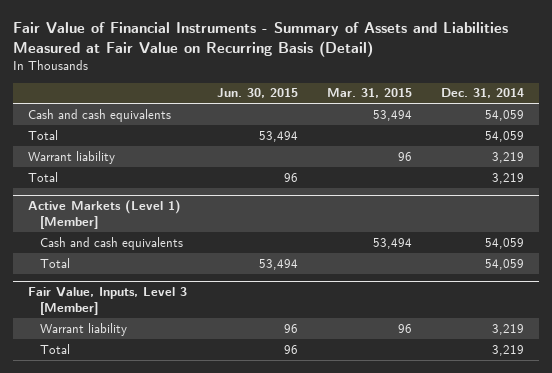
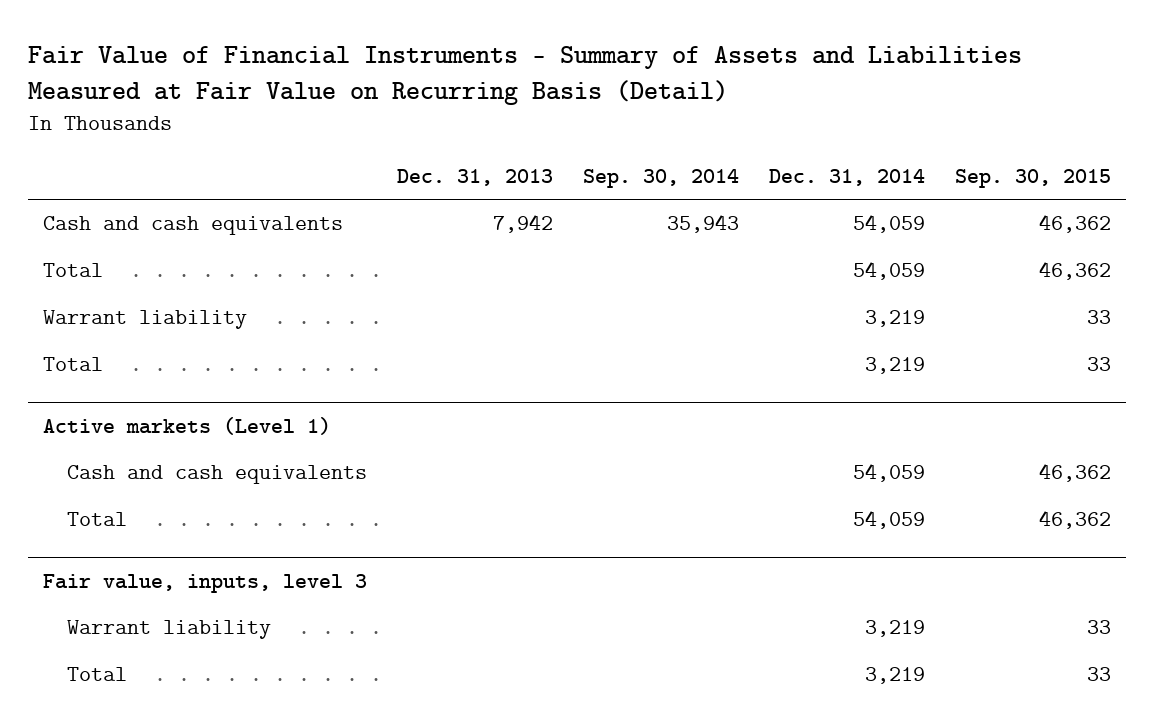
- | Jun. 30, 2015 | Mar. 31, 2015 | Dec. 31, 2014
+ | Dec. 31, 2013 | Sep. 30, 2014 | Dec. 31, 2014 | Sep. 30, 2015
- Active Markets (Level 1) [Member]
+ Active markets (Level 1)
- Fair Value, Inputs, Level 3 [Member]
+ Fair value, inputs, level 3

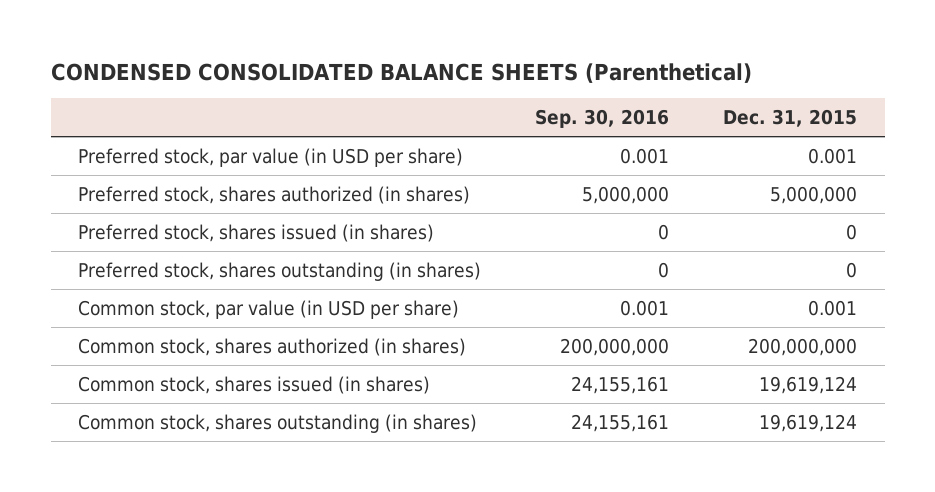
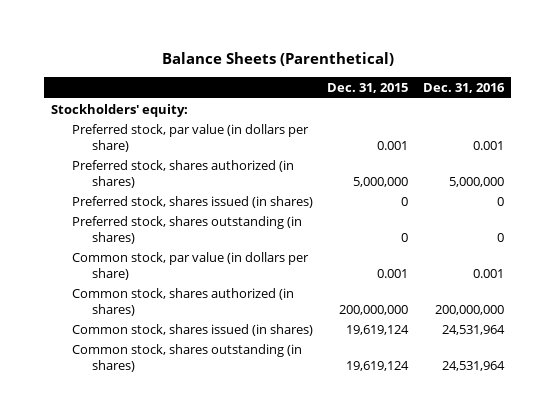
- CONDENSED CONSOLIDATED BALANCE SHEETS (Parenthetical)
+ Balance Sheets (Parenthetical)
- | Sep. 30, 2016 | Dec. 31, 2015
+ | Dec. 31, 2015 | Dec. 31, 2016
- Preferred stock, par value (in USD per share) | 0.001 | 0.001
+ Stockholders' equity:
+ Preferred stock, par value (in dollars per share) | 0.001 | 0.001
- Common stock, par value (in USD per share) | 0.001 | 0.001
+ Common stock, par value (in dollars per share) | 0.001 | 0.001

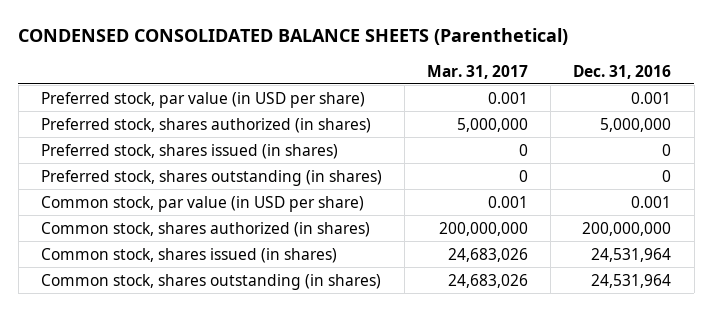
- Balance Sheets (Parenthetical)
+ CONDENSED CONSOLIDATED BALANCE SHEETS (Parenthetical)
- | Dec. 31, 2015 | Dec. 31, 2016
+ | Mar. 31, 2017 | Dec. 31, 2016
- Stockholders' equity:
- Preferred stock, par value (in dollars per share) | 0.001 | 0.001
+ Preferred stock, par value (in USD per share) | 0.001 | 0.001
- Common stock, par value (in dollars per share) | 0.001 | 0.001
+ Common stock, par value (in USD per share) | 0.001 | 0.001

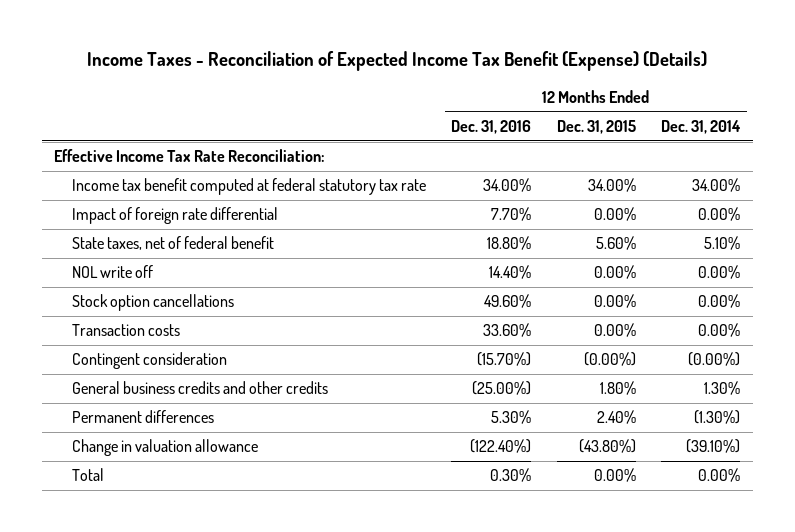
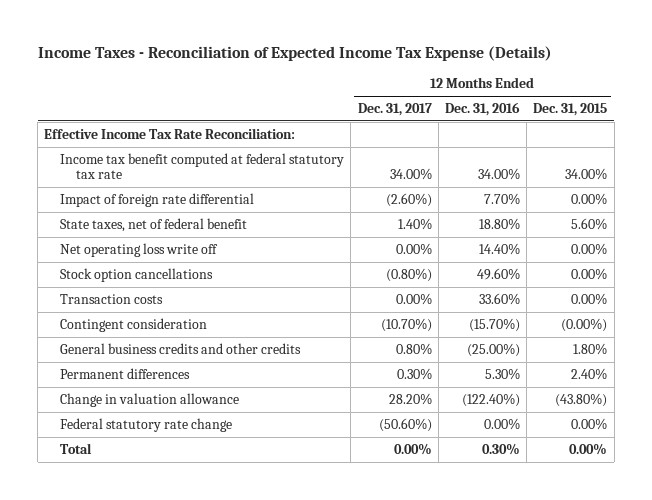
- Income Taxes - Reconciliation of Expected Income Tax Benefit (Expense) (Details)
+ Income Taxes - Reconciliation of Expected Income Tax Expense (Details)
- | 12 Months Ended Dec. 31, 2016 | 12 Months Ended Dec. 31, 2015 | 12 Months Ended Dec. 31, 2014
+ | 12 Months Ended Dec. 31, 2017 | 12 Months Ended Dec. 31, 2016 | 12 Months Ended Dec. 31, 2015
- NOL write off | 14.40% | 0.00% | 0.00%
+ Net operating loss write off | 0.00% | 14.40% | 0.00%
+ Federal statutory rate change | (50.60%) | 0.00% | 0.00%

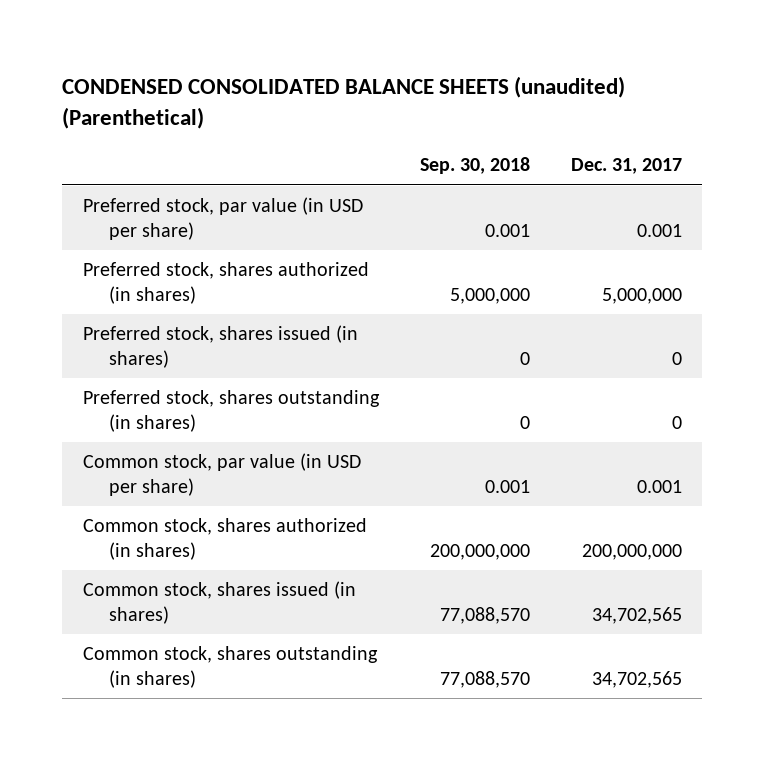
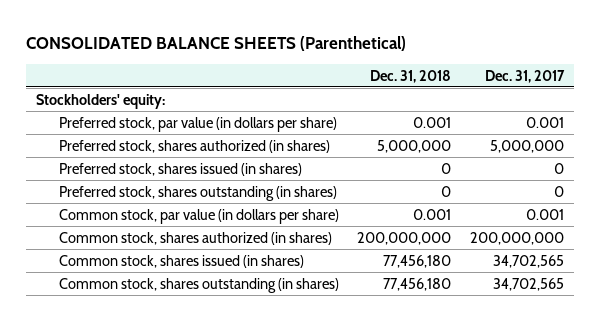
- CONDENSED CONSOLIDATED BALANCE SHEETS (unaudited) (Parenthetical)
+ CONSOLIDATED BALANCE SHEETS (Parenthetical)
- | Sep. 30, 2018 | Dec. 31, 2017
+ | Dec. 31, 2018 | Dec. 31, 2017
- Preferred stock, par value (in USD per share) | 0.001 | 0.001
+ Stockholders' equity:
+ Preferred stock, par value (in dollars per share) | 0.001 | 0.001
- Common stock, par value (in USD per share) | 0.001 | 0.001
+ Common stock, par value (in dollars per share) | 0.001 | 0.001

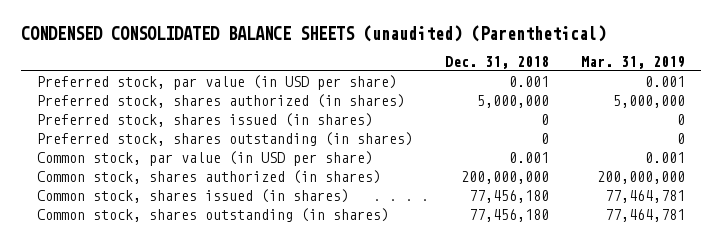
- CONSOLIDATED BALANCE SHEETS (Parenthetical)
+ CONDENSED CONSOLIDATED BALANCE SHEETS (unaudited) (Parenthetical)
- | Dec. 31, 2018 | Dec. 31, 2017
+ | Dec. 31, 2018 | Mar. 31, 2019
- Stockholders' equity:
- Preferred stock, par value (in dollars per share) | 0.001 | 0.001
+ Preferred stock, par value (in USD per share) | 0.001 | 0.001
- Common stock, par value (in dollars per share) | 0.001 | 0.001
+ Common stock, par value (in USD per share) | 0.001 | 0.001

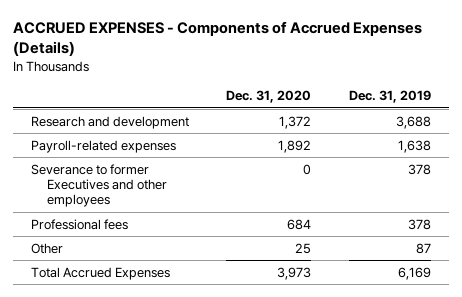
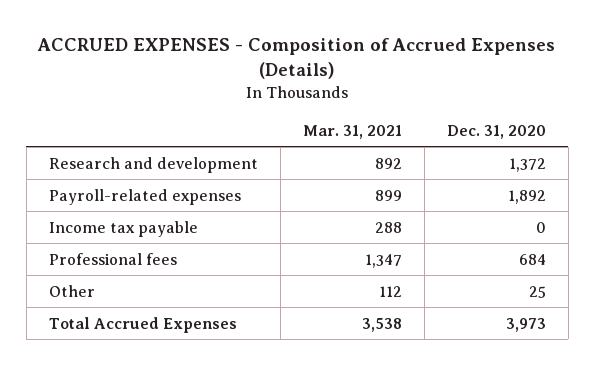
- ACCRUED EXPENSES - Components of Accrued Expenses (Details)
+ ACCRUED EXPENSES - Composition of Accrued Expenses (Details)
- | Dec. 31, 2020 | Dec. 31, 2019
+ | Mar. 31, 2021 | Dec. 31, 2020
- Severance to former Executives and other employees | 0 | 378
+ Income tax payable | 288 | 0

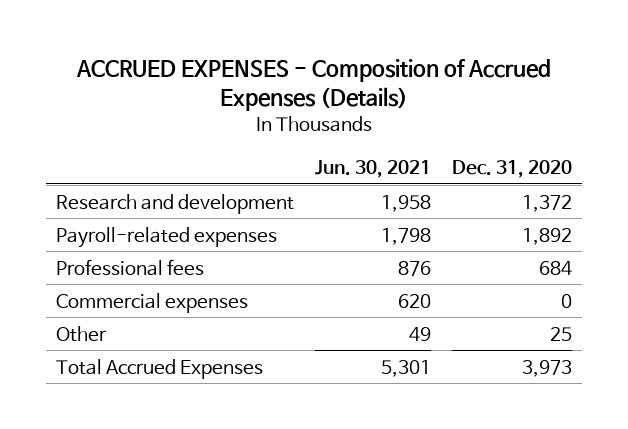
- | Mar. 31, 2021 | Dec. 31, 2020
+ | Jun. 30, 2021 | Dec. 31, 2020
- Income tax payable | 288 | 0
+ Commercial expenses | 620 | 0

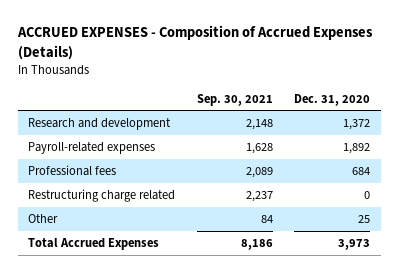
- | Jun. 30, 2021 | Dec. 31, 2020
+ | Sep. 30, 2021 | Dec. 31, 2020
- Commercial expenses | 620 | 0
+ Restructuring charge related | 2,237 | 0

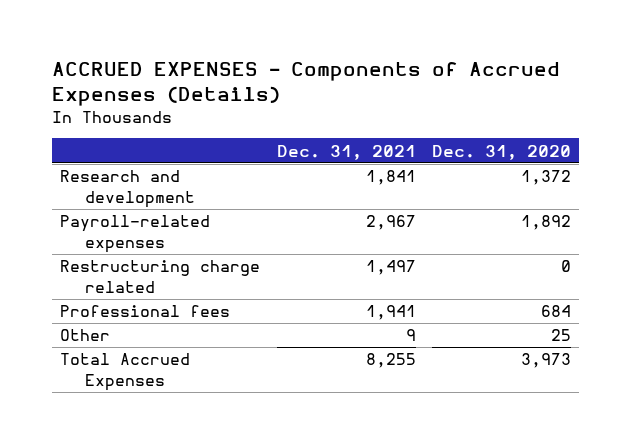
- ACCRUED EXPENSES - Composition of Accrued Expenses (Details)
+ ACCRUED EXPENSES - Components of Accrued Expenses (Details)
- | Sep. 30, 2021 | Dec. 31, 2020
+ | Dec. 31, 2021 | Dec. 31, 2020
moved down: Professional fees | 1,941 | 684

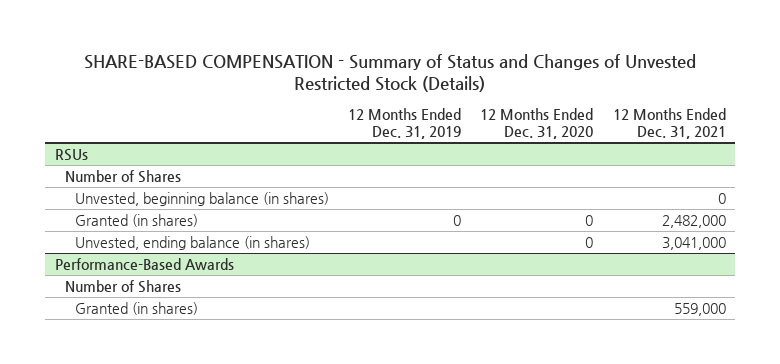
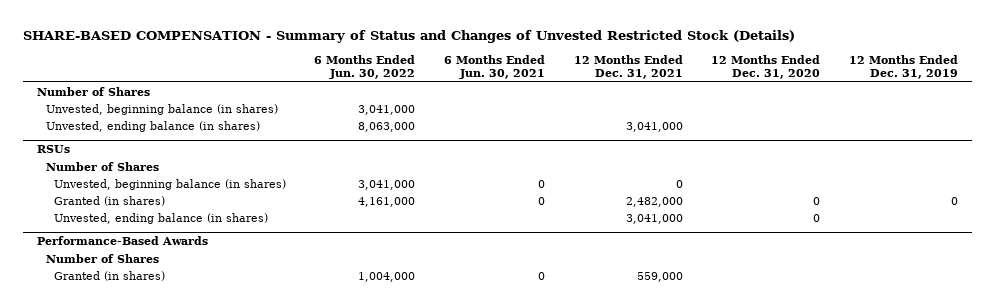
- | 12 Months Ended Dec. 31, 2019 | 12 Months Ended Dec. 31, 2020 | 12 Months Ended Dec. 31, 2021
+ | 6 Months Ended Jun. 30, 2022 | 6 Months Ended Jun. 30, 2021 | 12 Months Ended Dec. 31, 2021 | 12 Months Ended Dec. 31, 2020 | 12 Months Ended Dec. 31, 2019
+ Number of Shares
+ Unvested, beginning balance (in shares) | 3,041,000 | | | |
+ Unvested, ending balance (in shares) | 8,063,000 | | 3,041,000 | |

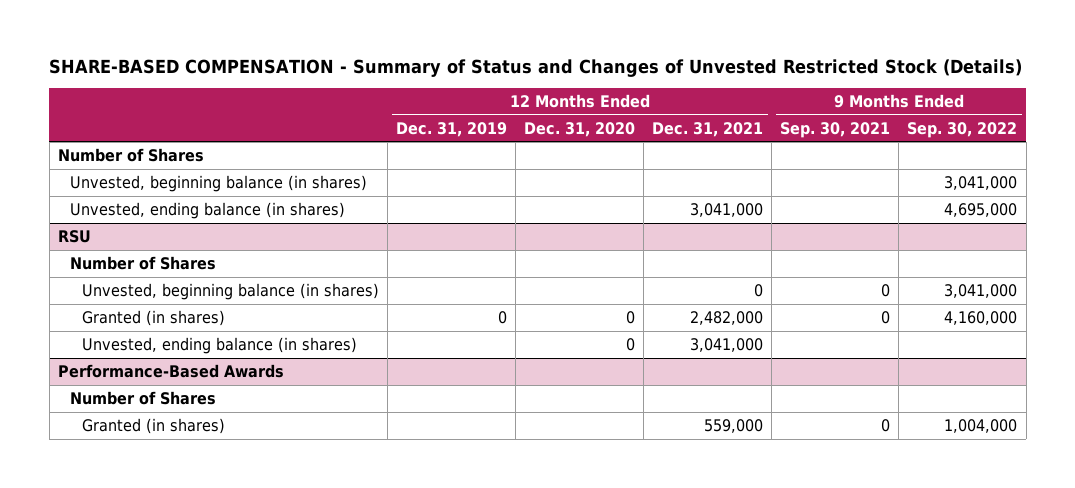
- | 6 Months Ended Jun. 30, 2022 | 6 Months Ended Jun. 30, 2021 | 12 Months Ended Dec. 31, 2021 | 12 Months Ended Dec. 31, 2020 | 12 Months Ended Dec. 31, 2019
+ | 12 Months Ended Dec. 31, 2019 | 12 Months Ended Dec. 31, 2020 | 12 Months Ended Dec. 31, 2021 | 9 Months Ended Sep. 30, 2021 | 9 Months Ended Sep. 30, 2022
- RSUs
+ RSU

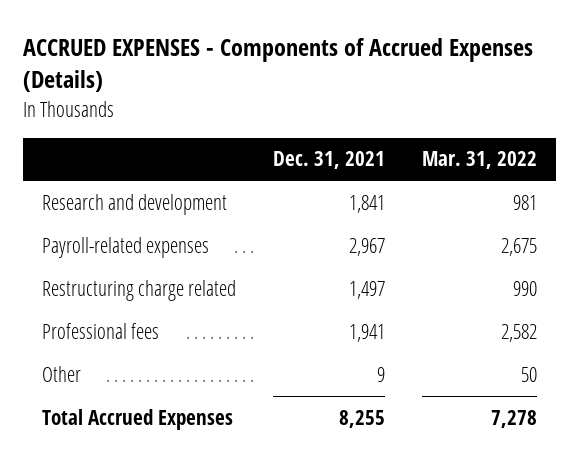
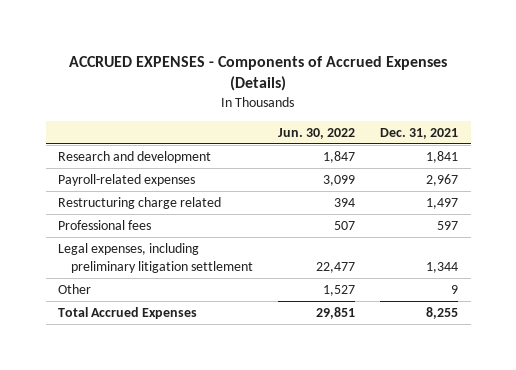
- | Dec. 31, 2021 | Mar. 31, 2022
+ | Jun. 30, 2022 | Dec. 31, 2021
- Professional fees | 1,941 | 2,582
+ Professional fees | 507 | 597
+ Legal expenses, including preliminary litigation settlement | 22,477 | 1,344

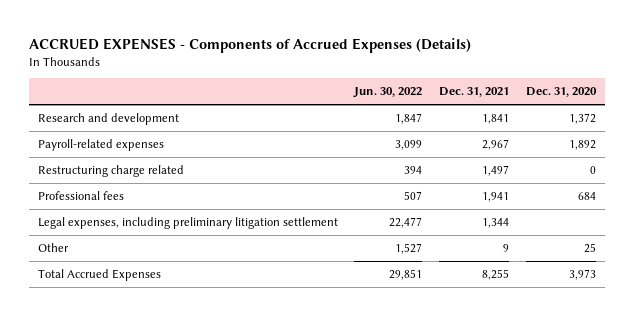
- | Jun. 30, 2022 | Dec. 31, 2021
+ | Jun. 30, 2022 | Dec. 31, 2021 | Dec. 31, 2020
- Professional fees | 507 | 597
+ Professional fees | 507 | 1,941 | 684

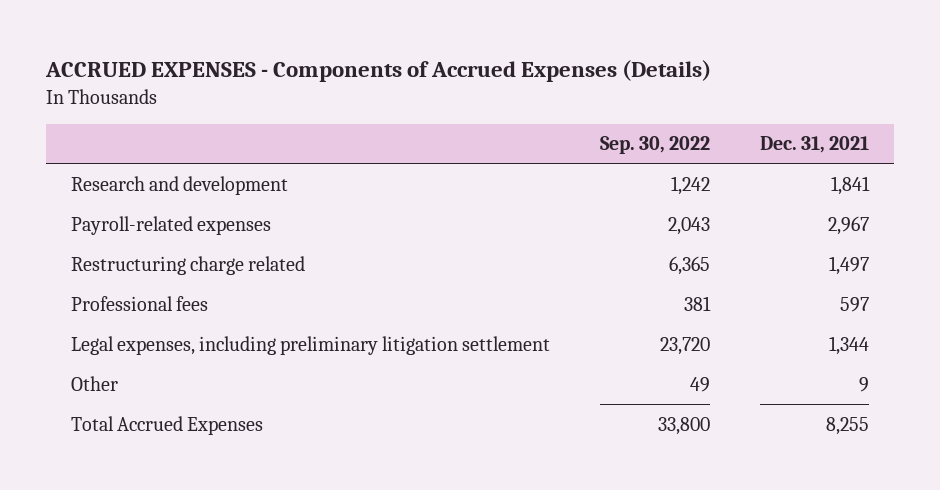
- | Jun. 30, 2022 | Dec. 31, 2021 | Dec. 31, 2020
+ | Sep. 30, 2022 | Dec. 31, 2021
- Professional fees | 507 | 1,941 | 684
+ Professional fees | 381 | 597

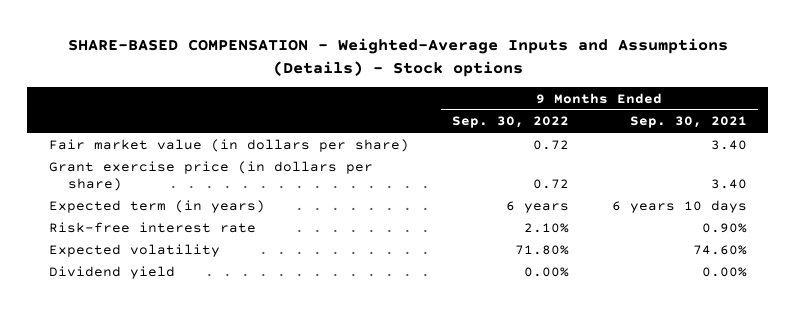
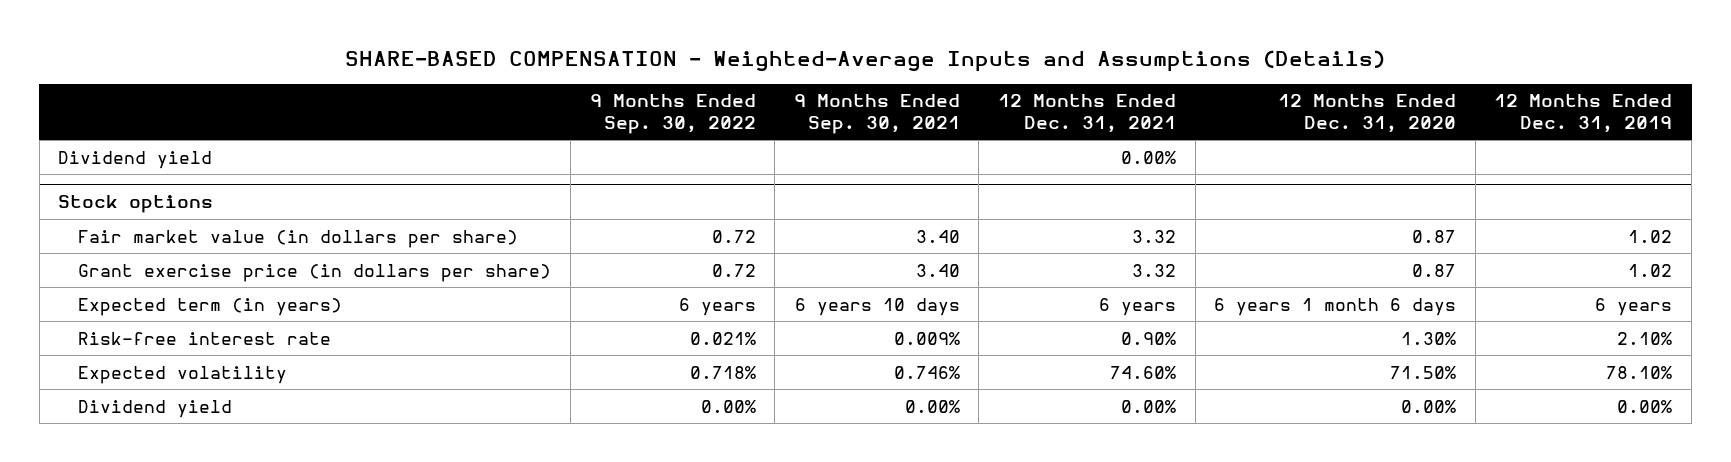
- SHARE-BASED COMPENSATION - Weighted-Average Inputs and Assumptions (Details) - Stock options
+ SHARE-BASED COMPENSATION - Weighted-Average Inputs and Assumptions (Details)
- | 9 Months Ended Sep. 30, 2022 | 9 Months Ended Sep. 30, 2021
+ | 9 Months Ended Sep. 30, 2022 | 9 Months Ended Sep. 30, 2021 | 12 Months Ended Dec. 31, 2021 | 12 Months Ended Dec. 31, 2020 | 12 Months Ended Dec. 31, 2019
+ Dividend yield | | | 0.00% | |
+ Stock options
- Risk-free interest rate | 2.10% | 0.90%
- Expected volatility | 71.80% | 74.60%
+ Risk-free interest rate | 0.021% | 0.009% | 0.90% | 1.30% | 2.10%
+ Expected volatility | 0.718% | 0.746% | 74.60% | 71.50% | 78.10%

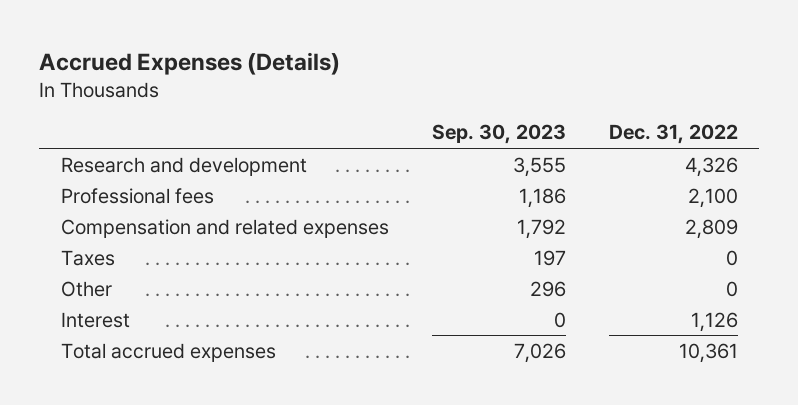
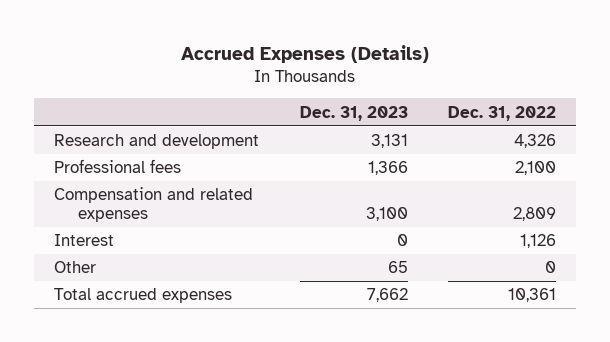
- | Sep. 30, 2023 | Dec. 31, 2022
+ | Dec. 31, 2023 | Dec. 31, 2022
- Taxes | 197 | 0
moved down: Other | 65 | 0

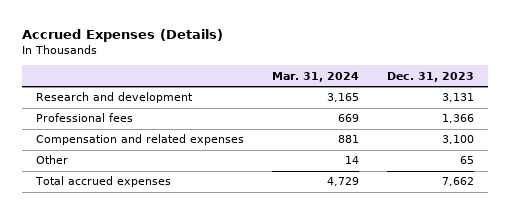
- | Dec. 31, 2023 | Dec. 31, 2022
+ | Mar. 31, 2024 | Dec. 31, 2023
- Interest | 0 | 1,126

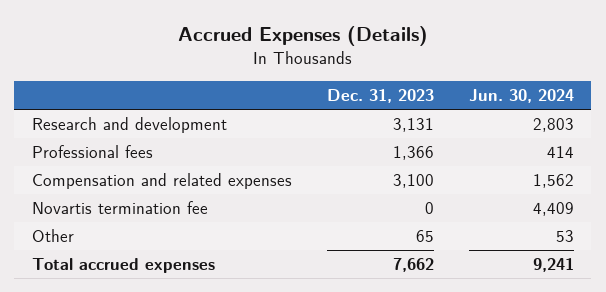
- | Mar. 31, 2024 | Dec. 31, 2023
+ | Dec. 31, 2023 | Jun. 30, 2024
+ Novartis termination fee | 0 | 4,409

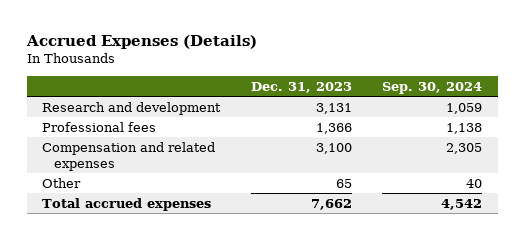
- | Dec. 31, 2023 | Jun. 30, 2024
+ | Dec. 31, 2023 | Sep. 30, 2024
- Novartis termination fee | 0 | 4,409

